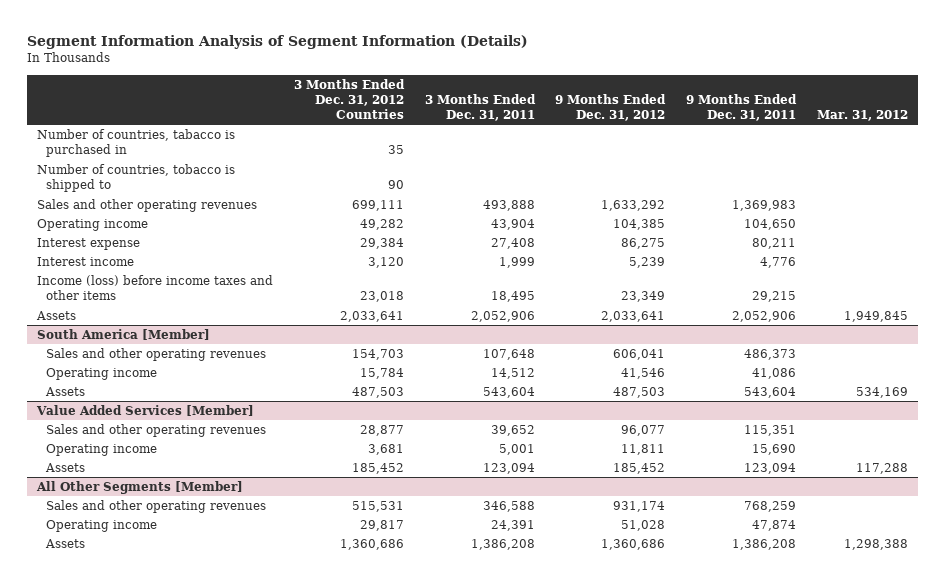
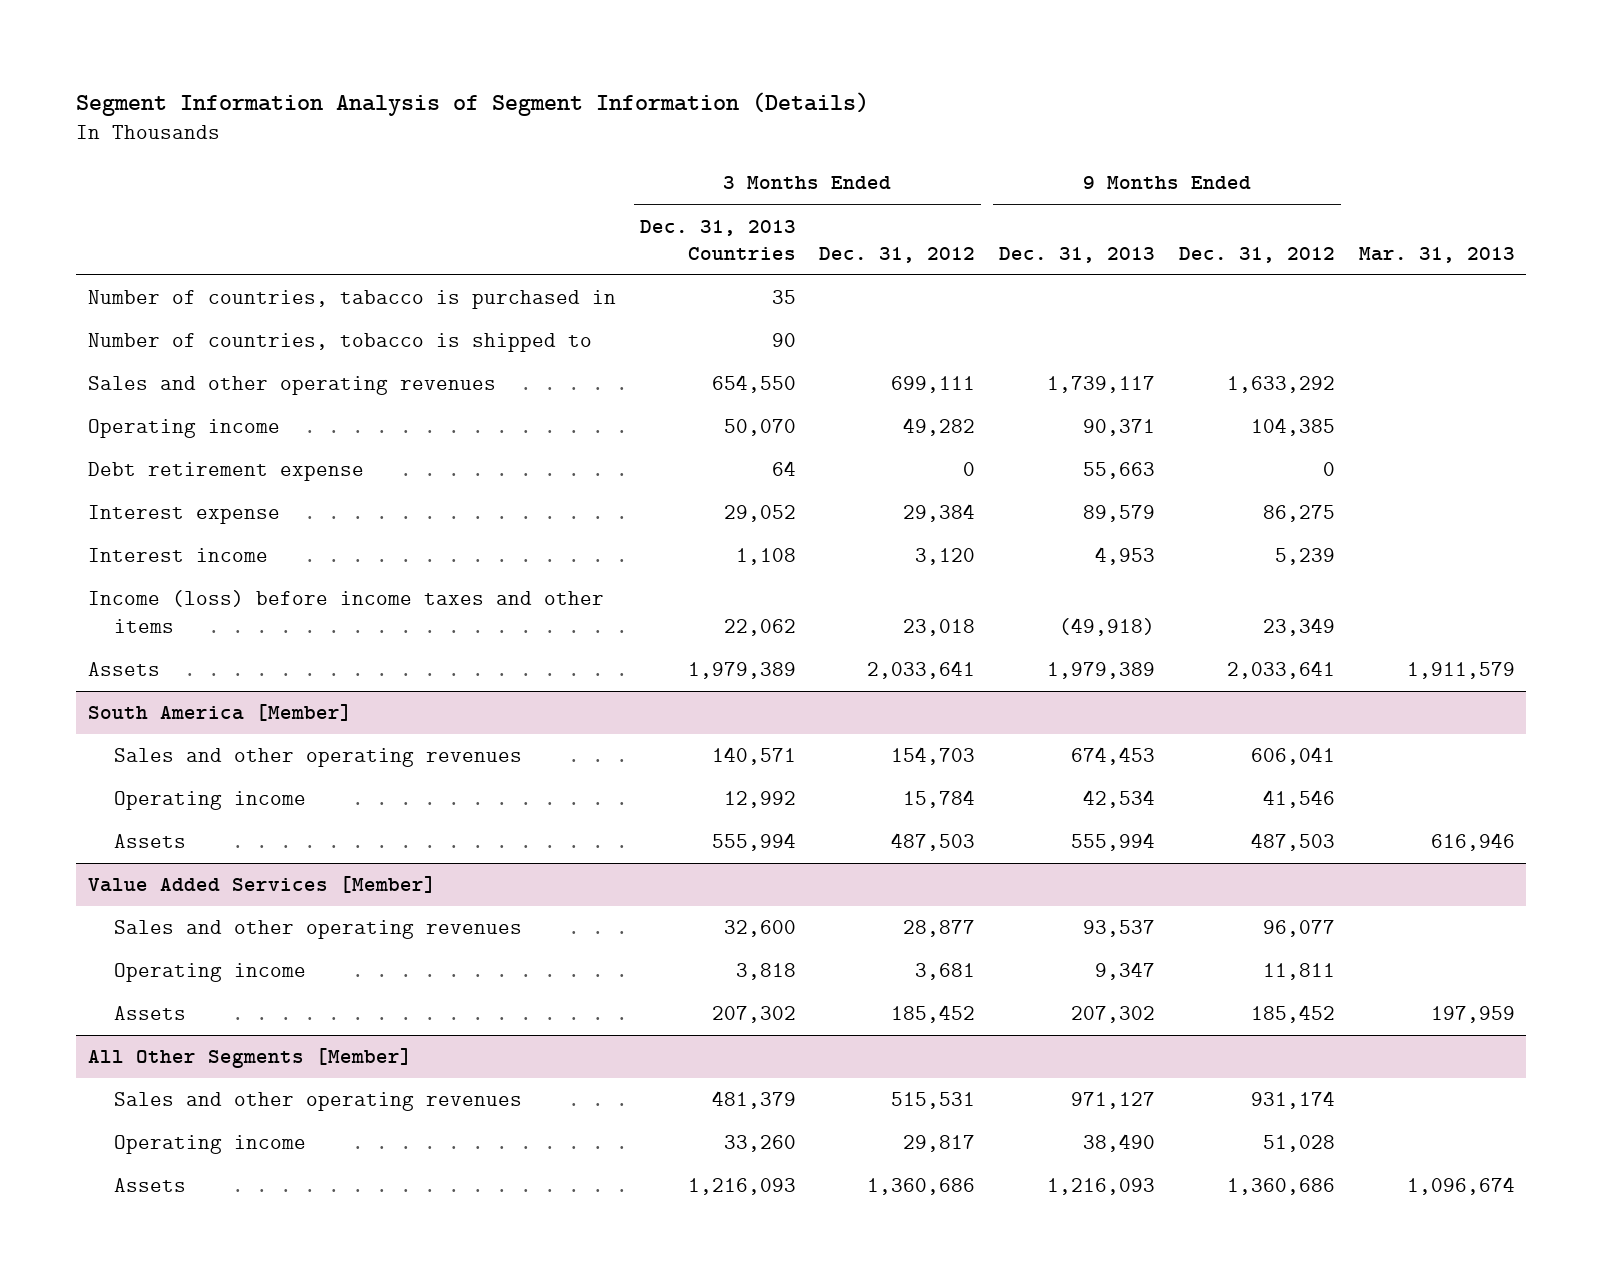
- | 3 Months Ended Dec. 31, 2012 Countries | 3 Months Ended Dec. 31, 2011 | 9 Months Ended Dec. 31, 2012 | 9 Months Ended Dec. 31, 2011 | Mar. 31, 2012
+ | 3 Months Ended Dec. 31, 2013 Countries | 3 Months Ended Dec. 31, 2012 | 9 Months Ended Dec. 31, 2013 | 9 Months Ended Dec. 31, 2012 | Mar. 31, 2013
+ Debt retirement expense | 64 | 0 | 55,663 | 0 |

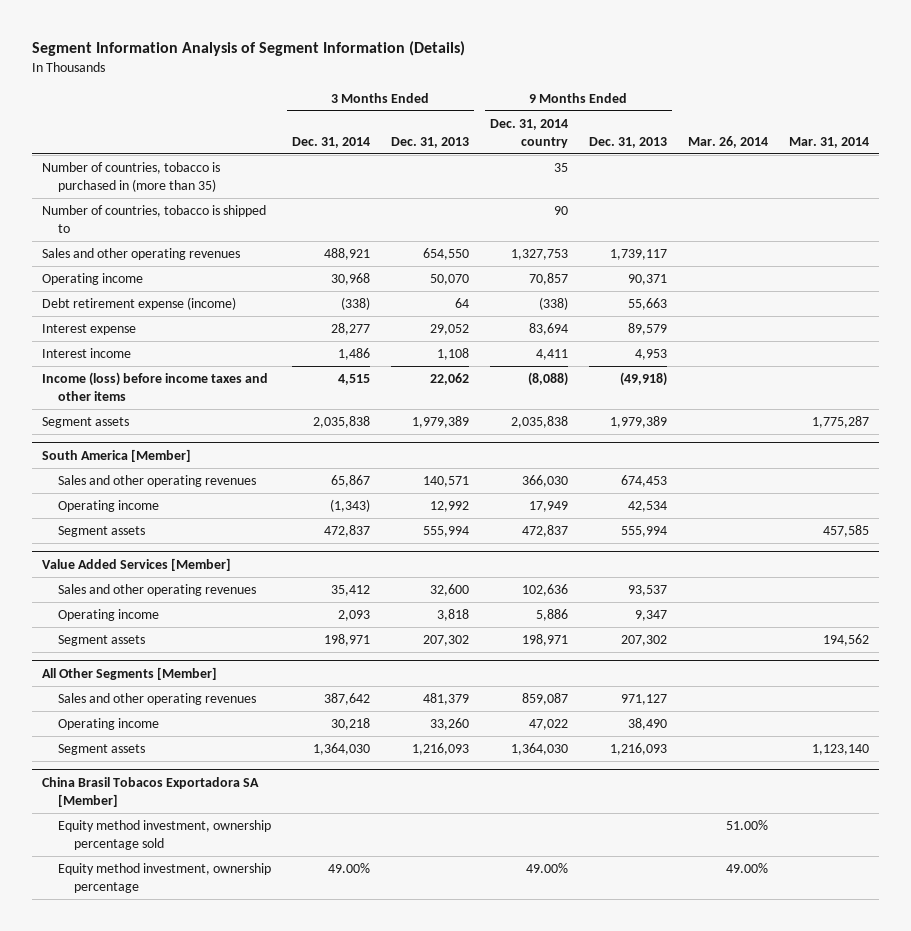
- | 3 Months Ended Dec. 31, 2013 Countries | 3 Months Ended Dec. 31, 2012 | 9 Months Ended Dec. 31, 2013 | 9 Months Ended Dec. 31, 2012 | Mar. 31, 2013
+ | 3 Months Ended Dec. 31, 2014 | 3 Months Ended Dec. 31, 2013 | 9 Months Ended Dec. 31, 2014 country | 9 Months Ended Dec. 31, 2013 | Mar. 26, 2014 | Mar. 31, 2014
- Number of countries, tabacco is purchased in | 35 | | | |
+ Number of countries, tobacco is purchased in (more than 35) | | | 35 | | |
- Debt retirement expense | 64 | 0 | 55,663 | 0 |
+ Debt retirement expense (income) | (338) | 64 | (338) | 55,663 | |
- Assets | 1,979,389 | 2,033,641 | 1,979,389 | 2,033,641 | 1,911,579
+ Segment assets | 2,035,838 | 1,979,389 | 2,035,838 | 1,979,389 | | 1,775,287
@ South America [Member]
- Assets | 555,994 | 487,503 | 555,994 | 487,503 | 616,946
+ Segment assets | 472,837 | 555,994 | 472,837 | 555,994 | | 457,585
@ Value Added Services [Member]
- Assets | 207,302 | 185,452 | 207,302 | 185,452 | 197,959
+ Segment assets | 198,971 | 207,302 | 198,971 | 207,302 | | 194,562
@ All Other Segments [Member]
- Assets | 1,216,093 | 1,360,686 | 1,216,093 | 1,360,686 | 1,096,674
+ Segment assets | 1,364,030 | 1,216,093 | 1,364,030 | 1,216,093 | | 1,123,140
+ China Brasil Tobacos Exportadora SA [Member]
+ Equity method investment, ownership percentage sold | | | | | 51.00% |
+ Equity method investment, ownership percentage | 49.00% | | 49.00% | | 49.00% |

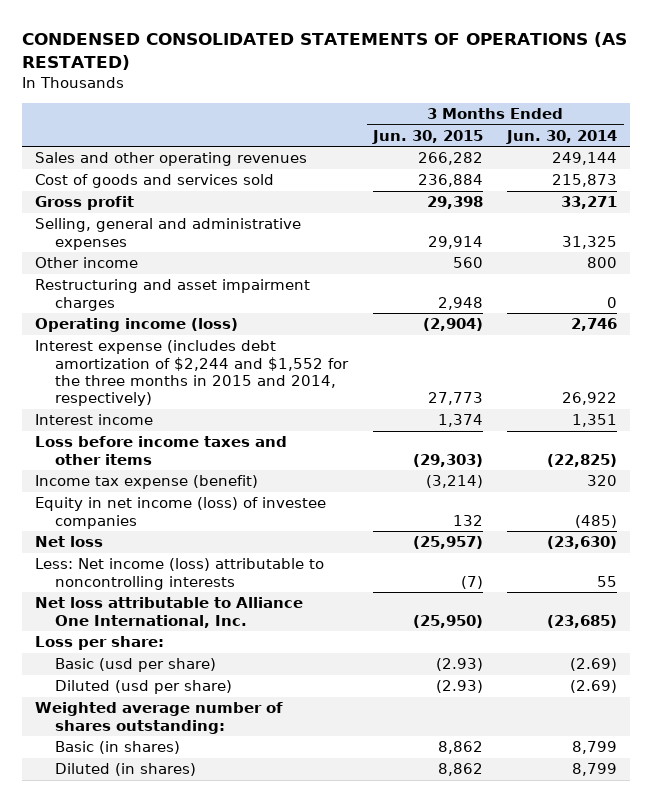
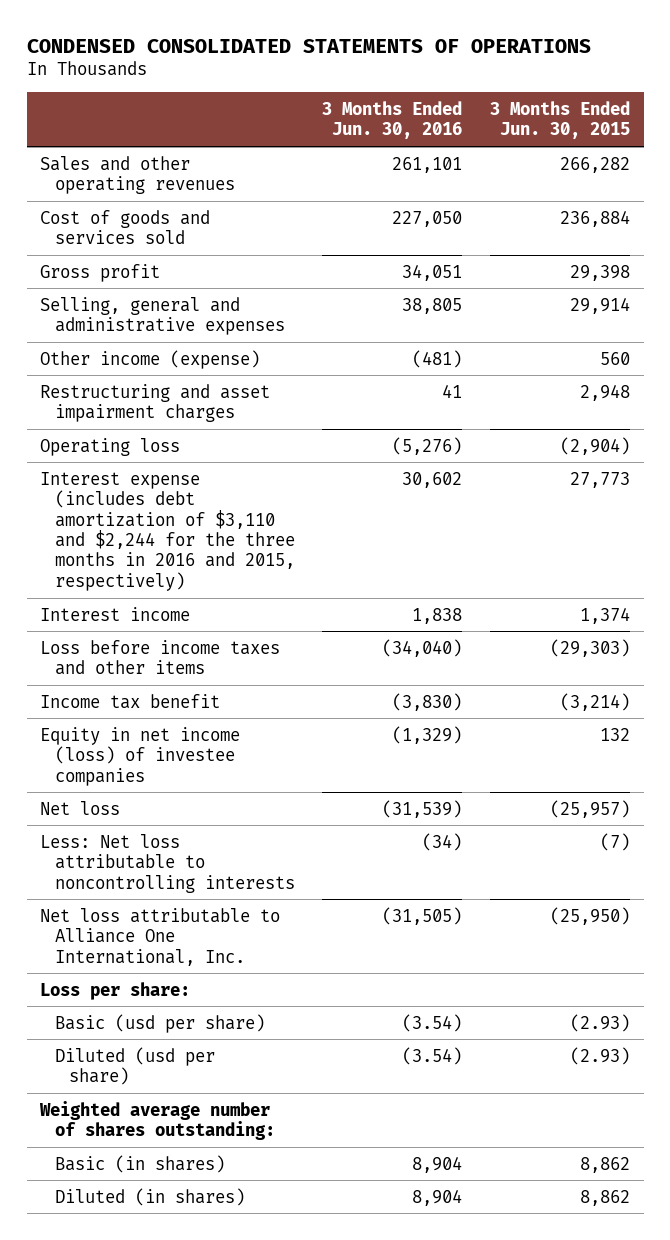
- CONDENSED CONSOLIDATED STATEMENTS OF OPERATIONS (AS RESTATED)
+ CONDENSED CONSOLIDATED STATEMENTS OF OPERATIONS
- | 3 Months Ended Jun. 30, 2015 | 3 Months Ended Jun. 30, 2014
+ | 3 Months Ended Jun. 30, 2016 | 3 Months Ended Jun. 30, 2015
- Other income | 560 | 800
+ Other income (expense) | (481) | 560
- Operating income (loss) | (2,904) | 2,746
- Interest expense (includes debt amortization of $2,244 and $1,552 for the three months in 2015 and 2014, respectively) | 27,773 | 26,922
+ Operating loss | (5,276) | (2,904)
+ Interest expense (includes debt amortization of $3,110 and $2,244 for the three months in 2016 and 2015, respectively) | 30,602 | 27,773
- Income tax expense (benefit) | (3,214) | 320
+ Income tax benefit | (3,830) | (3,214)
- Less: Net income (loss) attributable to noncontrolling interests | (7) | 55
+ Less: Net loss attributable to noncontrolling interests | (34) | (7)

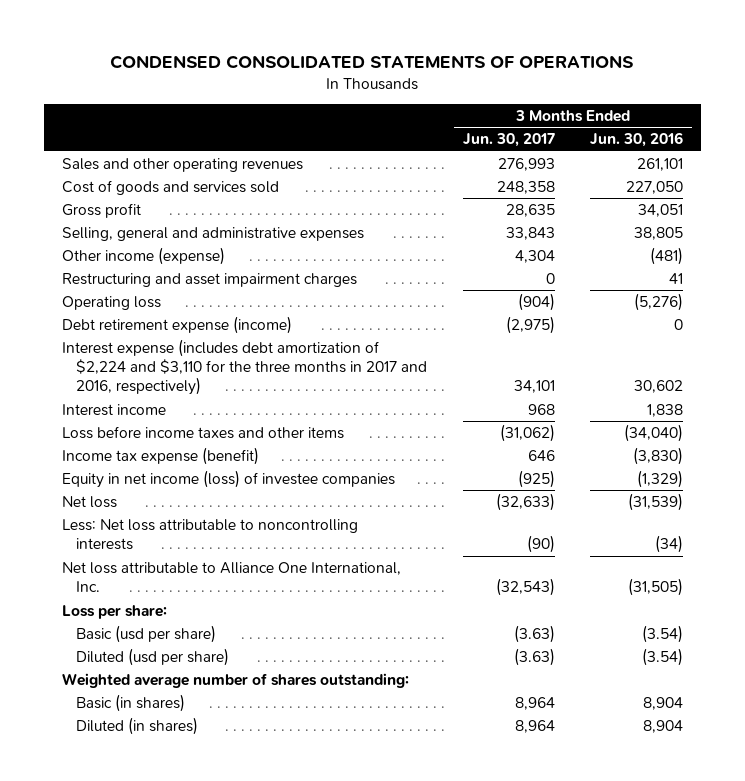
- | 3 Months Ended Jun. 30, 2016 | 3 Months Ended Jun. 30, 2015
+ | 3 Months Ended Jun. 30, 2017 | 3 Months Ended Jun. 30, 2016
- Interest expense (includes debt amortization of $3,110 and $2,244 for the three months in 2016 and 2015, respectively) | 30,602 | 27,773
+ Debt retirement expense (income) | (2,975) | 0
+ Interest expense (includes debt amortization of $2,224 and $3,110 for the three months in 2017 and 2016, respectively) | 34,101 | 30,602
- Income tax benefit | (3,830) | (3,214)
+ Income tax expense (benefit) | 646 | (3,830)

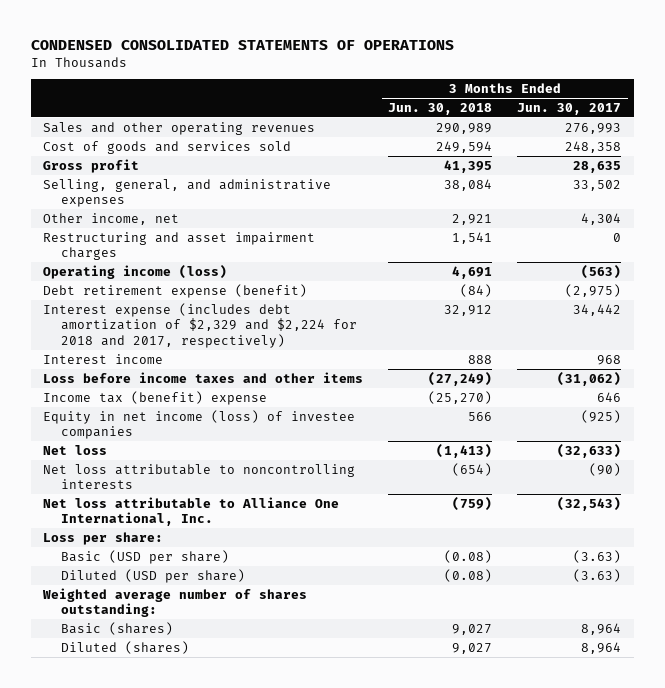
- | 3 Months Ended Jun. 30, 2017 | 3 Months Ended Jun. 30, 2016
+ | 3 Months Ended Jun. 30, 2018 | 3 Months Ended Jun. 30, 2017
- Selling, general and administrative expenses | 33,843 | 38,805
- Other income (expense) | 4,304 | (481)
+ Selling, general, and administrative expenses | 38,084 | 33,502
+ Other income, net | 2,921 | 4,304
- Operating loss | (904) | (5,276)
- Debt retirement expense (income) | (2,975) | 0
- Interest expense (includes debt amortization of $2,224 and $3,110 for the three months in 2017 and 2016, respectively) | 34,101 | 30,602
+ Operating income (loss) | 4,691 | (563)
+ Debt retirement expense (benefit) | (84) | (2,975)
+ Interest expense (includes debt amortization of $2,329 and $2,224 for 2018 and 2017, respectively) | 32,912 | 34,442
- Income tax expense (benefit) | 646 | (3,830)
+ Income tax (benefit) expense | (25,270) | 646
- Less: Net loss attributable to noncontrolling interests | (90) | (34)
+ Net loss attributable to noncontrolling interests | (654) | (90)
- Basic (usd per share) | (3.63) | (3.54)
- Diluted (usd per share) | (3.63) | (3.54)
+ Basic (USD per share) | (0.08) | (3.63)
+ Diluted (USD per share) | (0.08) | (3.63)
- Basic (in shares) | 8,964 | 8,904
- Diluted (in shares) | 8,964 | 8,904
+ Basic (shares) | 9,027 | 8,964
+ Diluted (shares) | 9,027 | 8,964

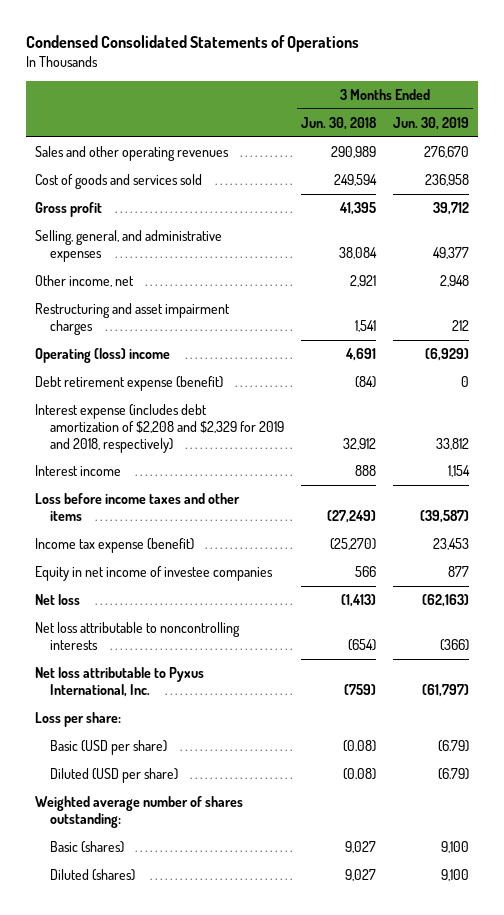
- CONDENSED CONSOLIDATED STATEMENTS OF OPERATIONS
+ Condensed Consolidated Statements of Operations
- | 3 Months Ended Jun. 30, 2018 | 3 Months Ended Jun. 30, 2017
+ | 3 Months Ended Jun. 30, 2018 | 3 Months Ended Jun. 30, 2019
- Operating income (loss) | 4,691 | (563)
+ Operating (loss) income | 4,691 | (6,929)
- Interest expense (includes debt amortization of $2,329 and $2,224 for 2018 and 2017, respectively) | 32,912 | 34,442
+ Interest expense (includes debt amortization of $2,208 and $2,329 for 2019 and 2018, respectively) | 32,912 | 33,812
- Income tax (benefit) expense | (25,270) | 646
- Equity in net income (loss) of investee companies | 566 | (925)
+ Income tax expense (benefit) | (25,270) | 23,453
+ Equity in net income of investee companies | 566 | 877
- Net loss attributable to Alliance One International, Inc. | (759) | (32,543)
+ Net loss attributable to Pyxus International, Inc. | (759) | (61,797)

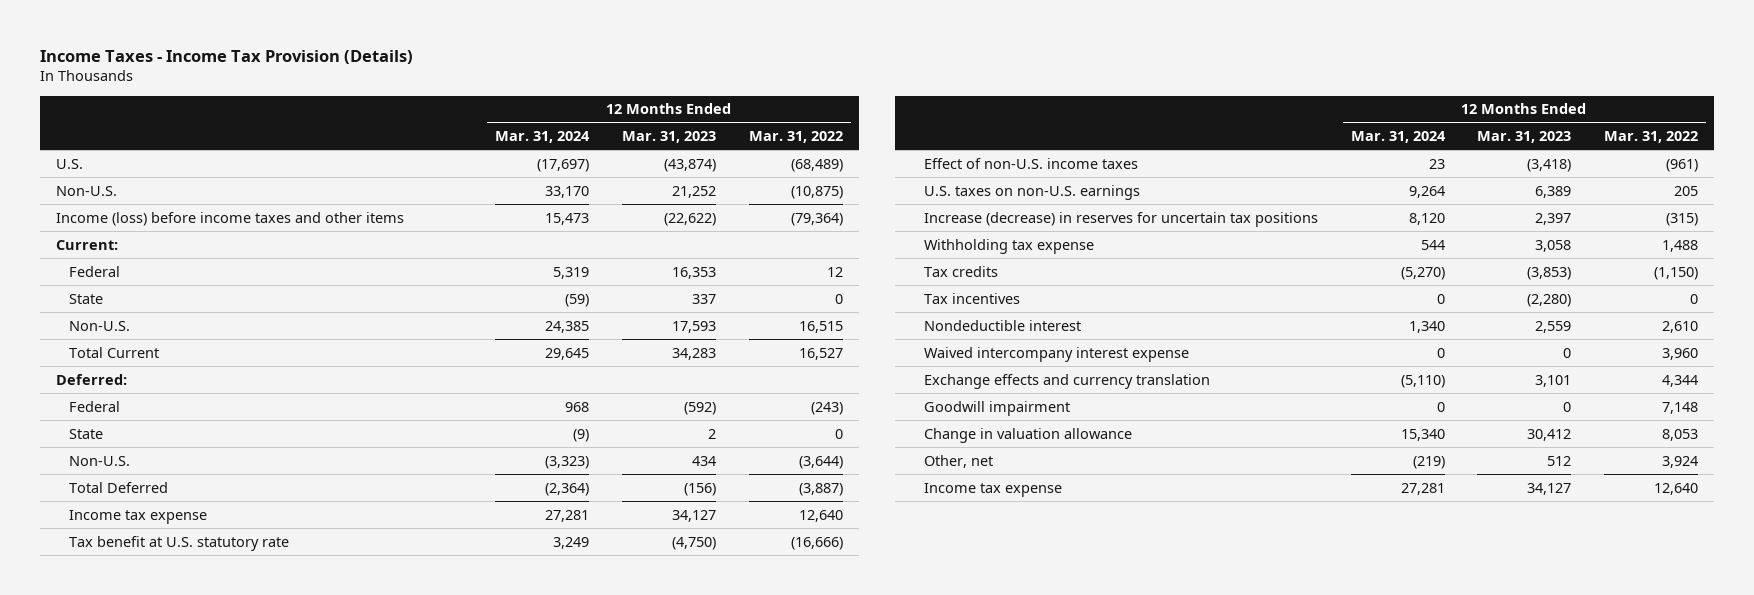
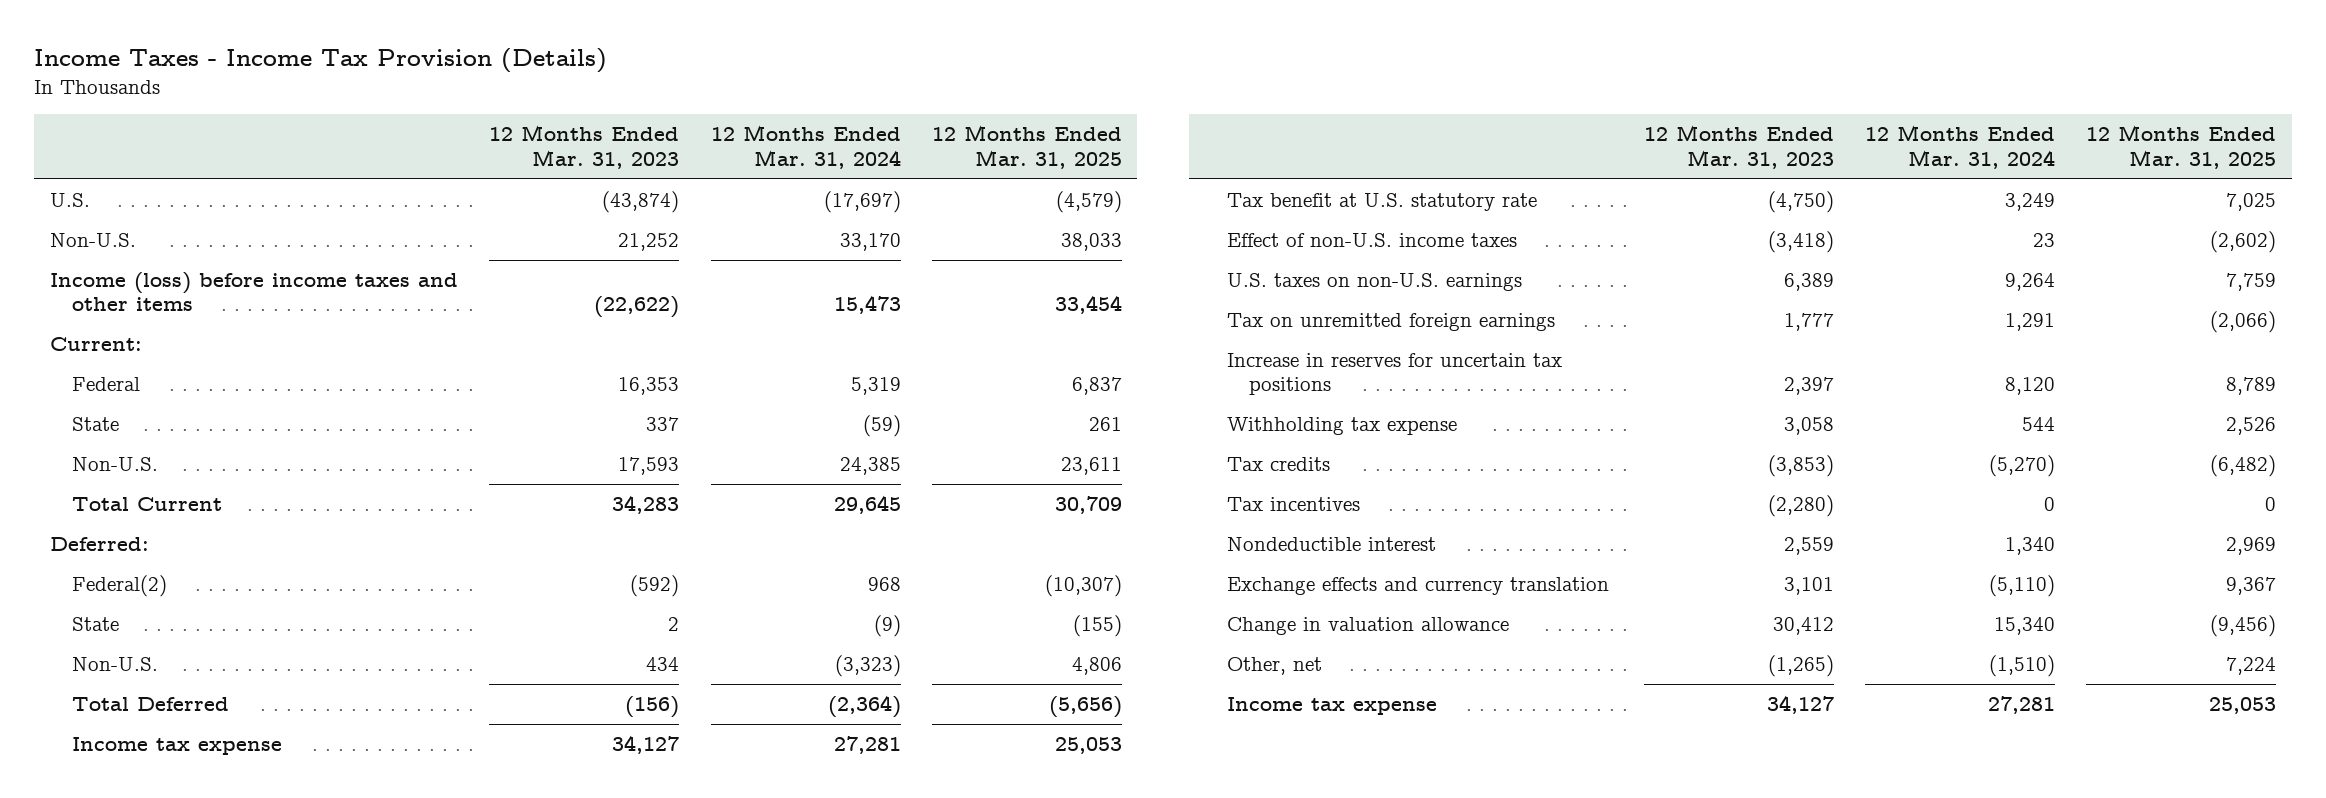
- | 12 Months Ended Mar. 31, 2024 | 12 Months Ended Mar. 31, 2023 | 12 Months Ended Mar. 31, 2022
+ | 12 Months Ended Mar. 31, 2023 | 12 Months Ended Mar. 31, 2024 | 12 Months Ended Mar. 31, 2025
- Federal | 968 | (592) | (243)
+ Federal(2) | (592) | 968 | (10,307)
- Increase (decrease) in reserves for uncertain tax positions | 8,120 | 2,397 | (315)
+ Tax on unremitted foreign earnings | 1,777 | 1,291 | (2,066)
+ Increase in reserves for uncertain tax positions | 2,397 | 8,120 | 8,789
- Waived intercompany interest expense | 0 | 0 | 3,960
- Goodwill impairment | 0 | 0 | 7,148
- Other, net | (219) | 512 | 3,924
+ Other, net | (1,265) | (1,510) | 7,224

